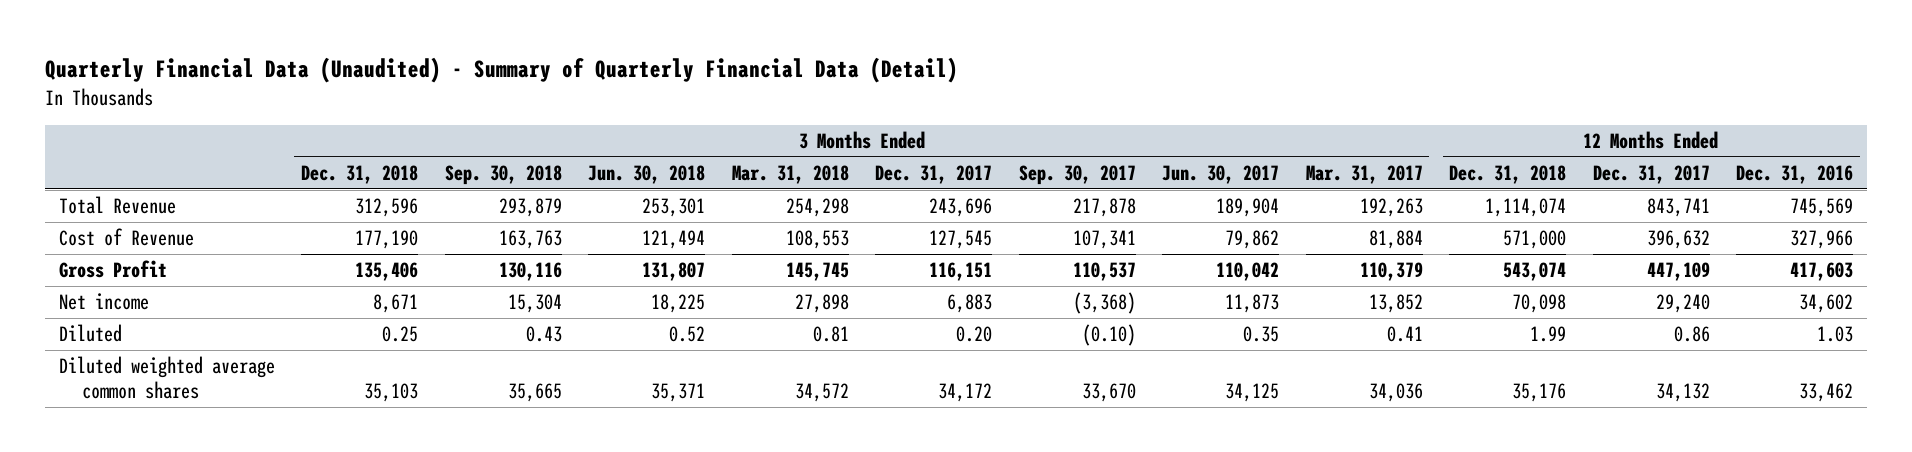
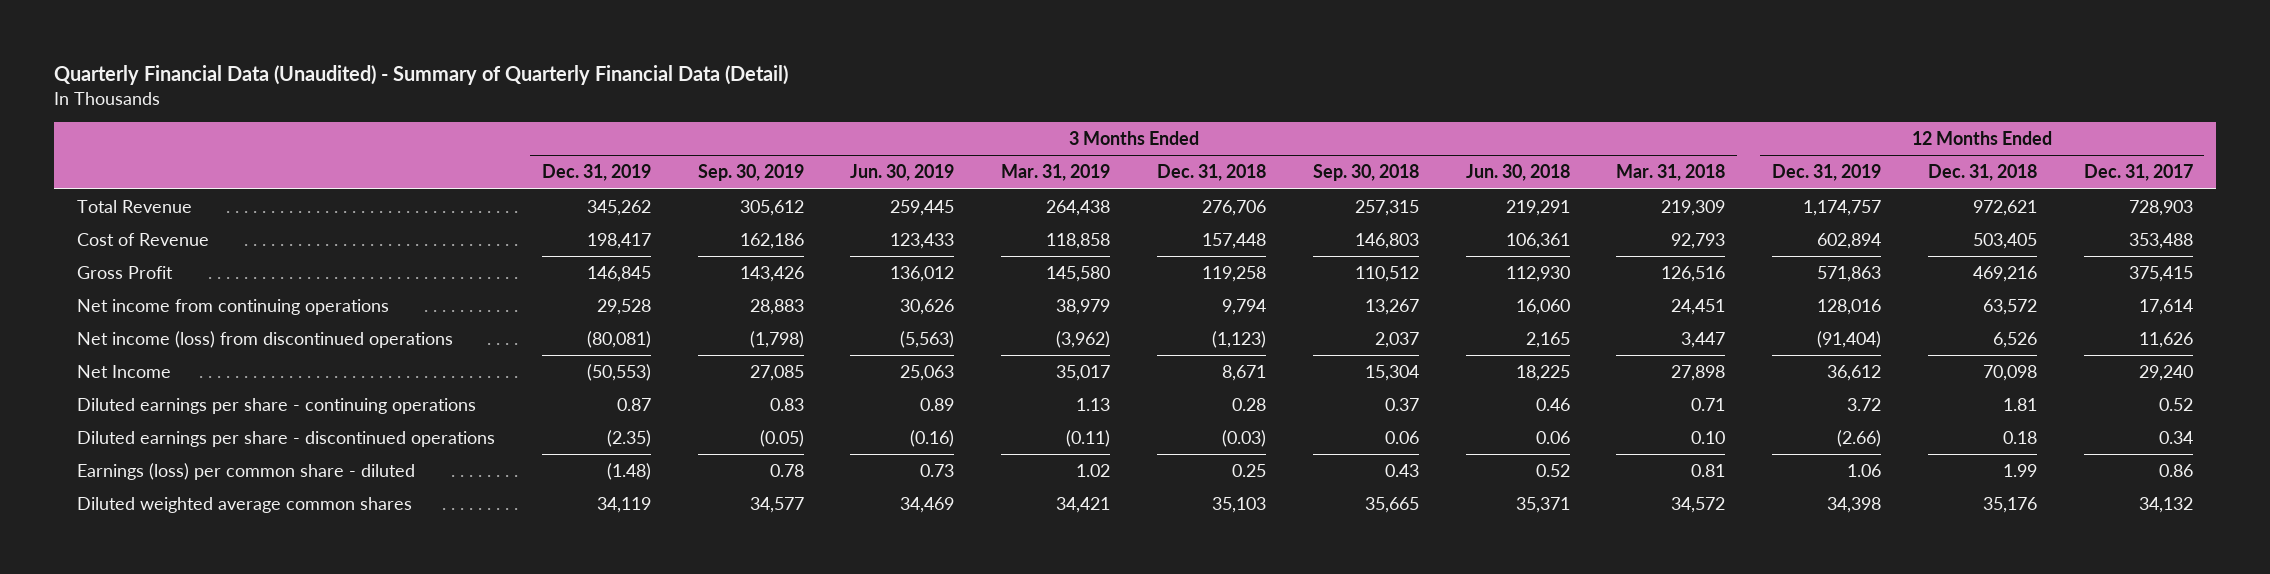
- | 3 Months Ended Dec. 31, 2018 | 3 Months Ended Sep. 30, 2018 | 3 Months Ended Jun. 30, 2018 | 3 Months Ended Mar. 31, 2018 | 3 Months Ended Dec. 31, 2017 | 3 Months Ended Sep. 30, 2017 | 3 Months Ended Jun. 30, 2017 | 3 Months Ended Mar. 31, 2017 | 12 Months Ended Dec. 31, 2018 | 12 Months Ended Dec. 31, 2017 | 12 Months Ended Dec. 31, 2016
+ | 3 Months Ended Dec. 31, 2019 | 3 Months Ended Sep. 30, 2019 | 3 Months Ended Jun. 30, 2019 | 3 Months Ended Mar. 31, 2019 | 3 Months Ended Dec. 31, 2018 | 3 Months Ended Sep. 30, 2018 | 3 Months Ended Jun. 30, 2018 | 3 Months Ended Mar. 31, 2018 | 12 Months Ended Dec. 31, 2019 | 12 Months Ended Dec. 31, 2018 | 12 Months Ended Dec. 31, 2017
- Total Revenue | 312,596 | 293,879 | 253,301 | 254,298 | 243,696 | 217,878 | 189,904 | 192,263 | 1,114,074 | 843,741 | 745,569
- Cost of Revenue | 177,190 | 163,763 | 121,494 | 108,553 | 127,545 | 107,341 | 79,862 | 81,884 | 571,000 | 396,632 | 327,966
- Gross Profit | 135,406 | 130,116 | 131,807 | 145,745 | 116,151 | 110,537 | 110,042 | 110,379 | 543,074 | 447,109 | 417,603
- Net income | 8,671 | 15,304 | 18,225 | 27,898 | 6,883 | (3,368) | 11,873 | 13,852 | 70,098 | 29,240 | 34,602
- Diluted | 0.25 | 0.43 | 0.52 | 0.81 | 0.20 | (0.10) | 0.35 | 0.41 | 1.99 | 0.86 | 1.03
+ Total Revenue | 345,262 | 305,612 | 259,445 | 264,438 | 276,706 | 257,315 | 219,291 | 219,309 | 1,174,757 | 972,621 | 728,903
+ Cost of Revenue | 198,417 | 162,186 | 123,433 | 118,858 | 157,448 | 146,803 | 106,361 | 92,793 | 602,894 | 503,405 | 353,488
+ Gross Profit | 146,845 | 143,426 | 136,012 | 145,580 | 119,258 | 110,512 | 112,930 | 126,516 | 571,863 | 469,216 | 375,415
+ Net income from continuing operations | 29,528 | 28,883 | 30,626 | 38,979 | 9,794 | 13,267 | 16,060 | 24,451 | 128,016 | 63,572 | 17,614
+ Net income (loss) from discontinued operations | (80,081) | (1,798) | (5,563) | (3,962) | (1,123) | 2,037 | 2,165 | 3,447 | (91,404) | 6,526 | 11,626
+ Net Income | (50,553) | 27,085 | 25,063 | 35,017 | 8,671 | 15,304 | 18,225 | 27,898 | 36,612 | 70,098 | 29,240
+ Diluted earnings per share - continuing operations | 0.87 | 0.83 | 0.89 | 1.13 | 0.28 | 0.37 | 0.46 | 0.71 | 3.72 | 1.81 | 0.52
+ Diluted earnings per share - discontinued operations | (2.35) | (0.05) | (0.16) | (0.11) | (0.03) | 0.06 | 0.06 | 0.10 | (2.66) | 0.18 | 0.34
+ Earnings (loss) per common share - diluted | (1.48) | 0.78 | 0.73 | 1.02 | 0.25 | 0.43 | 0.52 | 0.81 | 1.06 | 1.99 | 0.86

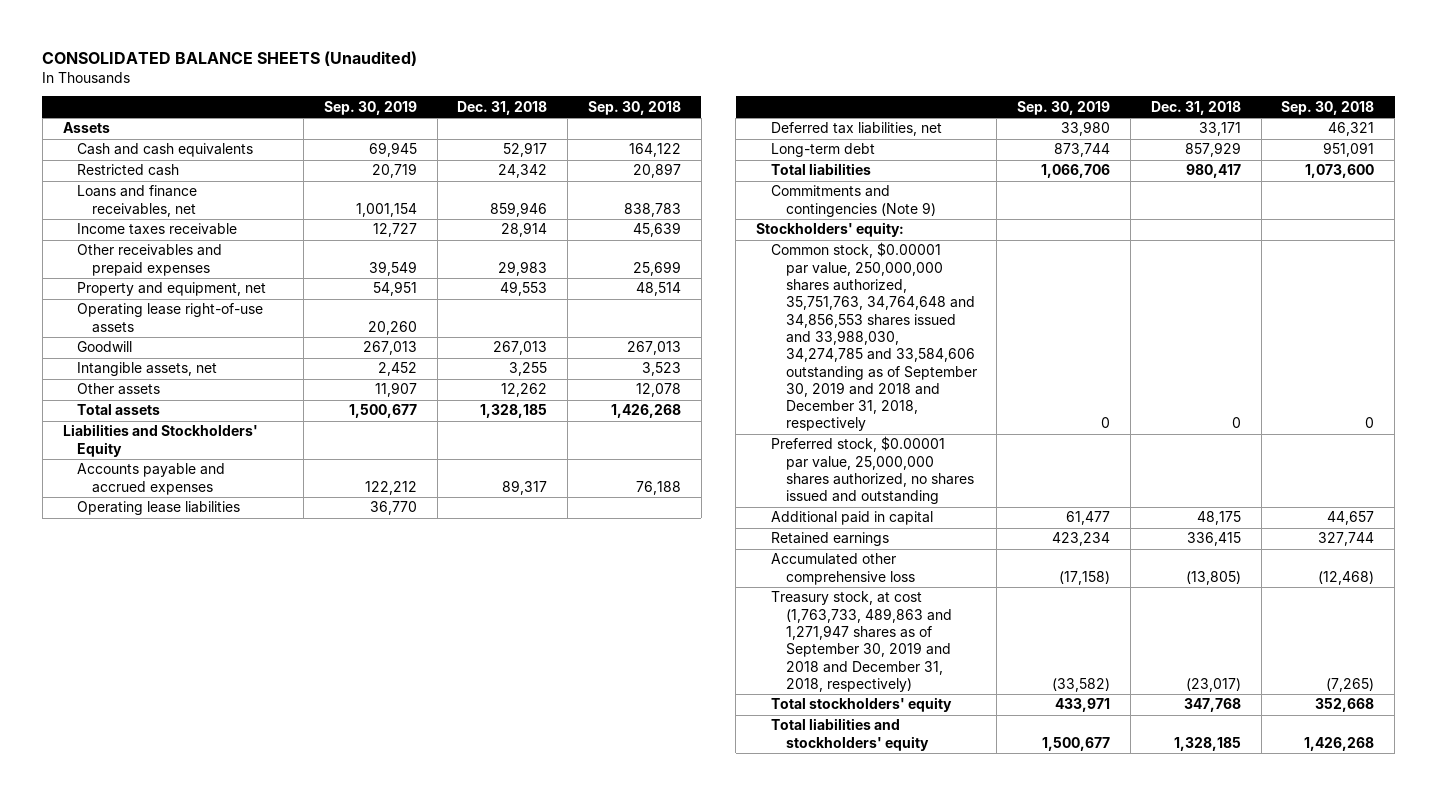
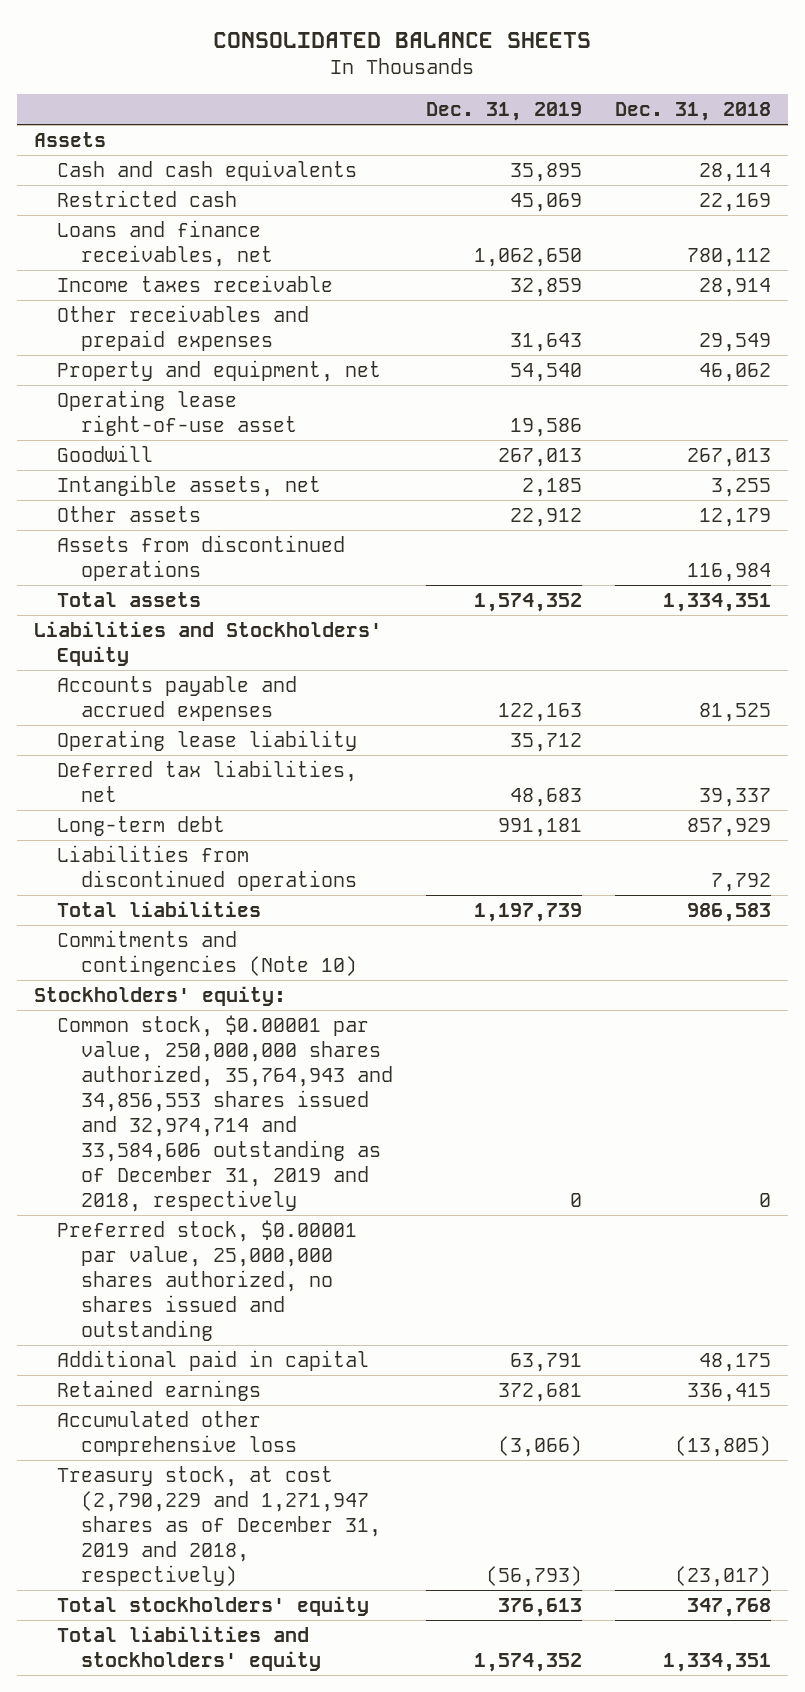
- CONSOLIDATED BALANCE SHEETS (Unaudited)
+ CONSOLIDATED BALANCE SHEETS
- | Sep. 30, 2019 | Dec. 31, 2018 | Sep. 30, 2018
+ | Dec. 31, 2019 | Dec. 31, 2018
- Cash and cash equivalents | 69,945 | 52,917 | 164,122
- Restricted cash | 20,719 | 24,342 | 20,897
- Loans and finance receivables, net | 1,001,154 | 859,946 | 838,783
+ Cash and cash equivalents | 35,895 | 28,114
+ Restricted cash | 45,069 | 22,169
+ Loans and finance receivables, net | 1,062,650 | 780,112
- Other receivables and prepaid expenses | 39,549 | 29,983 | 25,699
- Property and equipment, net | 54,951 | 49,553 | 48,514
- Operating lease right-of-use assets | 20,260 | |
+ Other receivables and prepaid expenses | 31,643 | 29,549
+ Property and equipment, net | 54,540 | 46,062
+ Operating lease right-of-use asset | 19,586 |
- Other assets | 11,907 | 12,262 | 12,078
- Total assets | 1,500,677 | 1,328,185 | 1,426,268
+ Other assets | 22,912 | 12,179
+ Assets from discontinued operations | | 116,984
+ Total assets | 1,574,352 | 1,334,351
- Accounts payable and accrued expenses | 122,212 | 89,317 | 76,188
- Operating lease liabilities | 36,770 | |
- Deferred tax liabilities, net | 33,980 | 33,171 | 46,321
+ Accounts payable and accrued expenses | 122,163 | 81,525
+ Operating lease liability | 35,712 |
+ Deferred tax liabilities, net | 48,683 | 39,337
- Total liabilities | 1,066,706 | 980,417 | 1,073,600
- Commitments and contingencies (Note 9)
+ Liabilities from discontinued operations | | 7,792
+ Total liabilities | 1,197,739 | 986,583
+ Commitments and contingencies (Note 10)
- Common stock, $0.00001 par value, 250,000,000 shares authorized, 35,751,763, 34,764,648 and 34,856,553 shares issued and 33,988,030, 34,274,785 and 33,584,606 outstanding as of September 30, 2019 and 2018 and December 31, 2018, respectively | 0 | 0 | 0
+ Common stock, $0.00001 par value, 250,000,000 shares authorized, 35,764,943 and 34,856,553 shares issued and 32,974,714 and 33,584,606 outstanding as of December 31, 2019 and 2018, respectively | 0 | 0
- Treasury stock, at cost (1,763,733, 489,863 and 1,271,947 shares as of September 30, 2019 and 2018 and December 31, 2018, respectively) | (33,582) | (23,017) | (7,265)
+ Treasury stock, at cost (2,790,229 and 1,271,947 shares as of December 31, 2019 and 2018, respectively) | (56,793) | (23,017)
- Total liabilities and stockholders' equity | 1,500,677 | 1,328,185 | 1,426,268
+ Total liabilities and stockholders' equity | 1,574,352 | 1,334,351

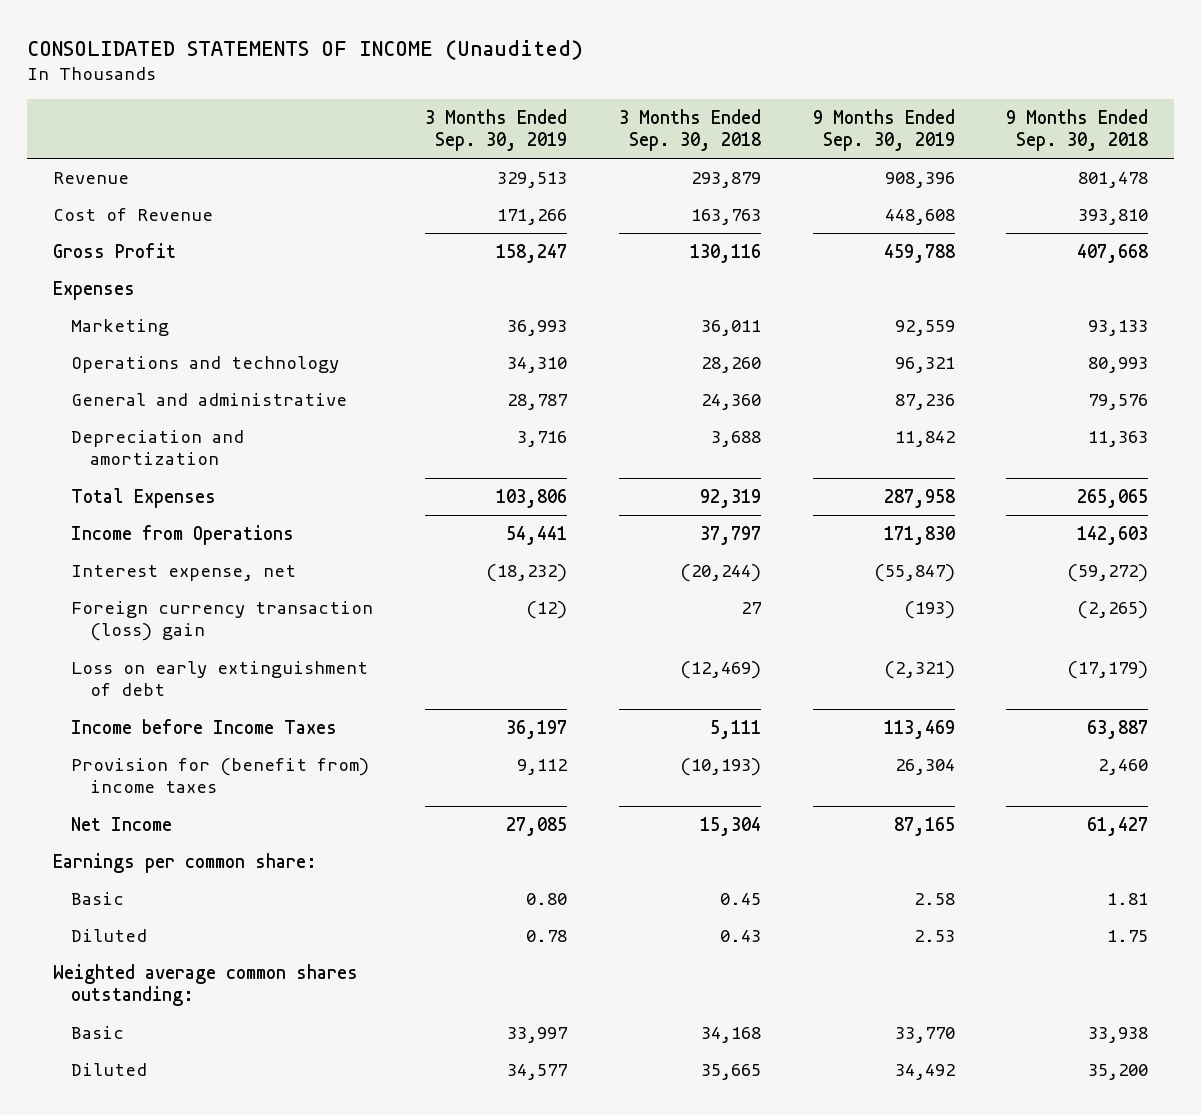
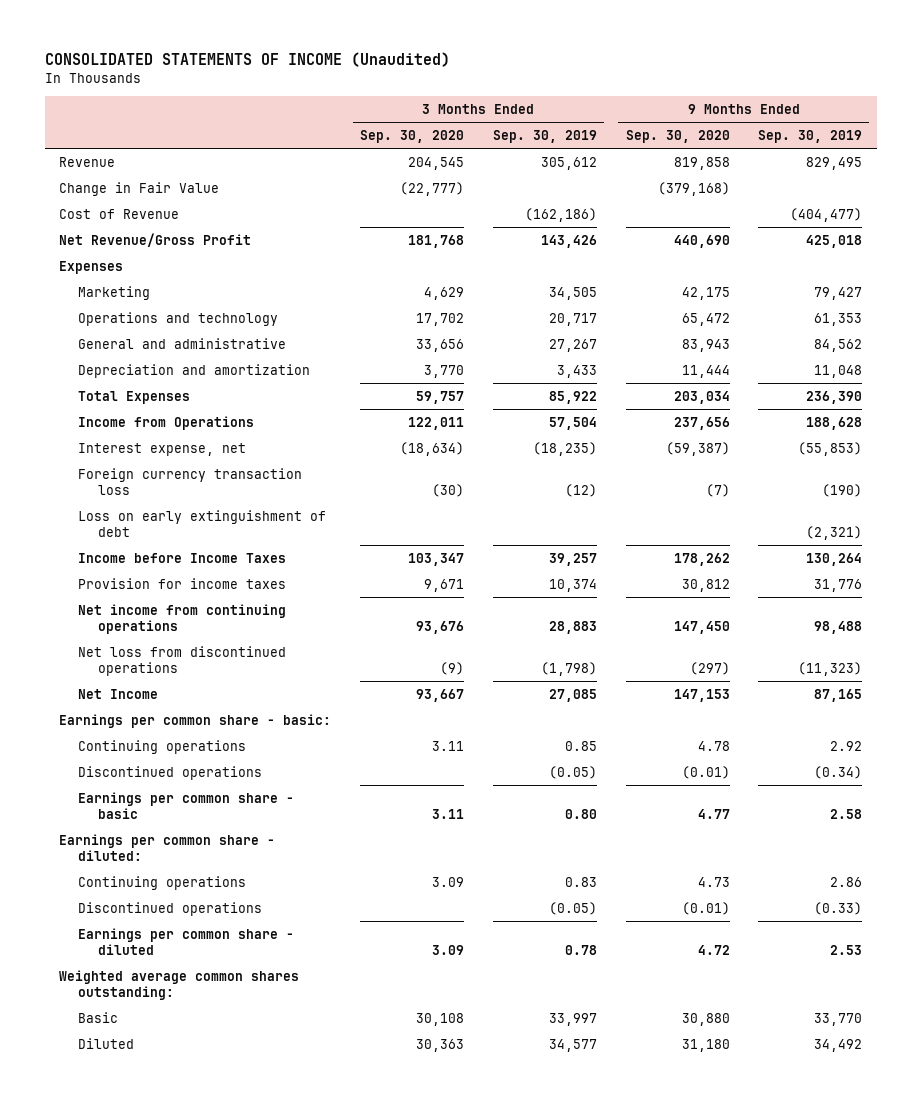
- | 3 Months Ended Sep. 30, 2019 | 3 Months Ended Sep. 30, 2018 | 9 Months Ended Sep. 30, 2019 | 9 Months Ended Sep. 30, 2018
+ | 3 Months Ended Sep. 30, 2020 | 3 Months Ended Sep. 30, 2019 | 9 Months Ended Sep. 30, 2020 | 9 Months Ended Sep. 30, 2019
- Revenue | 329,513 | 293,879 | 908,396 | 801,478
- Cost of Revenue | 171,266 | 163,763 | 448,608 | 393,810
- Gross Profit | 158,247 | 130,116 | 459,788 | 407,668
+ Revenue | 204,545 | 305,612 | 819,858 | 829,495
+ Change in Fair Value | (22,777) | | (379,168) |
+ Cost of Revenue | | (162,186) | | (404,477)
+ Net Revenue/Gross Profit | 181,768 | 143,426 | 440,690 | 425,018
- Marketing | 36,993 | 36,011 | 92,559 | 93,133
- Operations and technology | 34,310 | 28,260 | 96,321 | 80,993
- General and administrative | 28,787 | 24,360 | 87,236 | 79,576
- Depreciation and amortization | 3,716 | 3,688 | 11,842 | 11,363
- Total Expenses | 103,806 | 92,319 | 287,958 | 265,065
- Income from Operations | 54,441 | 37,797 | 171,830 | 142,603
- Interest expense, net | (18,232) | (20,244) | (55,847) | (59,272)
- Foreign currency transaction (loss) gain | (12) | 27 | (193) | (2,265)
+ Marketing | 4,629 | 34,505 | 42,175 | 79,427
+ Operations and technology | 17,702 | 20,717 | 65,472 | 61,353
+ General and administrative | 33,656 | 27,267 | 83,943 | 84,562
+ Depreciation and amortization | 3,770 | 3,433 | 11,444 | 11,048
+ Total Expenses | 59,757 | 85,922 | 203,034 | 236,390
+ Income from Operations | 122,011 | 57,504 | 237,656 | 188,628
+ Interest expense, net | (18,634) | (18,235) | (59,387) | (55,853)
+ Foreign currency transaction loss | (30) | (12) | (7) | (190)
- Income before Income Taxes | 36,197 | 5,111 | 113,469 | 63,887
- Provision for (benefit from) income taxes | 9,112 | (10,193) | 26,304 | 2,460
+ Income before Income Taxes | 103,347 | 39,257 | 178,262 | 130,264
+ Provision for income taxes | 9,671 | 10,374 | 30,812 | 31,776
+ Net income from continuing operations | 93,676 | 28,883 | 147,450 | 98,488
+ Net loss from discontinued operations | (9) | (1,798) | (297) | (11,323)
- Earnings per common share:
- Basic | 0.80 | 0.45 | 2.58 | 1.81
- Diluted | 0.78 | 0.43 | 2.53 | 1.75
+ Earnings per common share - basic:
+ Continuing operations | 3.11 | 0.85 | 4.78 | 2.92
+ Discontinued operations | | (0.05) | (0.01) | (0.34)
+ Earnings per common share - basic | 3.11 | 0.80 | 4.77 | 2.58
+ Earnings per common share - diluted:
+ Continuing operations | 3.09 | 0.83 | 4.73 | 2.86
+ Discontinued operations | | (0.05) | (0.01) | (0.33)
+ Earnings per common share - diluted | 3.09 | 0.78 | 4.72 | 2.53

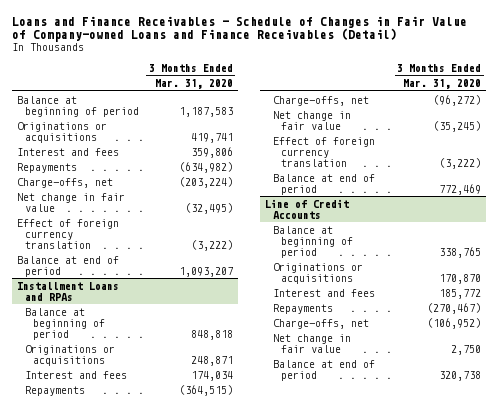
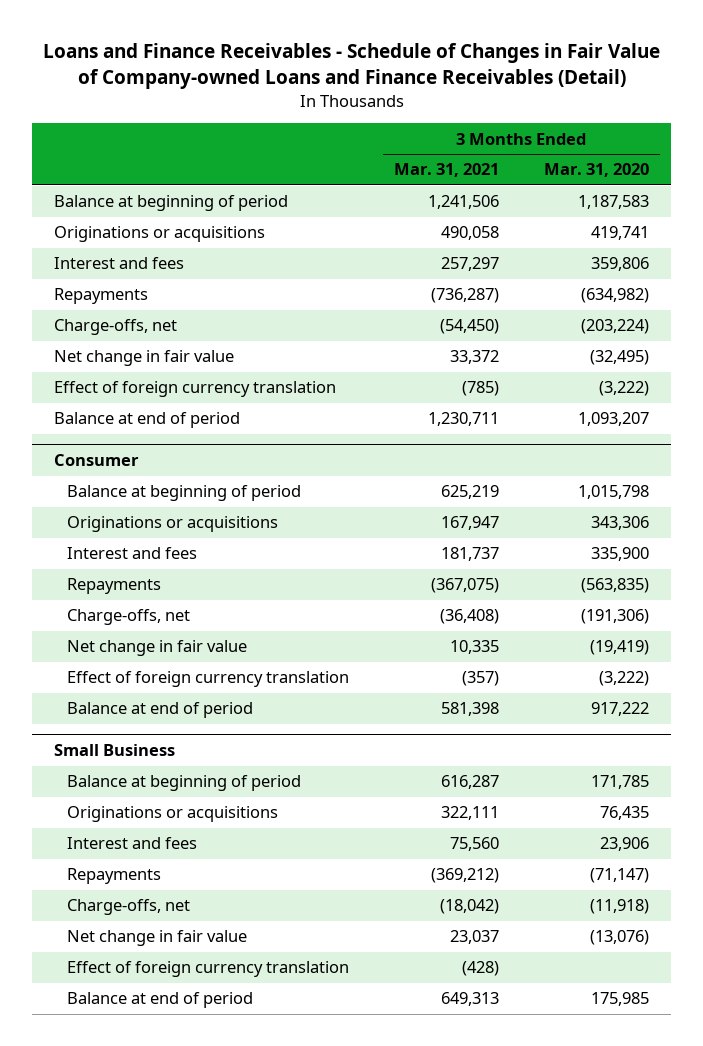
- | 3 Months Ended Mar. 31, 2020
+ | 3 Months Ended Mar. 31, 2021 | 3 Months Ended Mar. 31, 2020
- Installment Loans and RPAs
- Balance at beginning of period | 848,818
- Originations or acquisitions | 248,871
- Interest and fees | 174,034
- Repayments | (364,515)
- Charge-offs, net | (96,272)
- Net change in fair value | (35,245)
+ Consumer
+ Balance at beginning of period | 625,219 | 1,015,798
+ Originations or acquisitions | 167,947 | 343,306
+ Interest and fees | 181,737 | 335,900
+ Repayments | (367,075) | (563,835)
+ Charge-offs, net | (36,408) | (191,306)
+ Net change in fair value | 10,335 | (19,419)
- Balance at end of period | 772,469
- Line of Credit Accounts
- Balance at beginning of period | 338,765
- Originations or acquisitions | 170,870
- Interest and fees | 185,772
- Repayments | (270,467)
- Charge-offs, net | (106,952)
- Net change in fair value | 2,750
- Balance at end of period | 320,738
+ Balance at end of period | 581,398 | 917,222
+ Small Business
+ Balance at beginning of period | 616,287 | 171,785
+ Originations or acquisitions | 322,111 | 76,435
+ Interest and fees | 75,560 | 23,906
+ Repayments | (369,212) | (71,147)
+ Charge-offs, net | (18,042) | (11,918)
+ Net change in fair value | 23,037 | (13,076)
+ Effect of foreign currency translation | (428) |
+ Balance at end of period | 649,313 | 175,985

